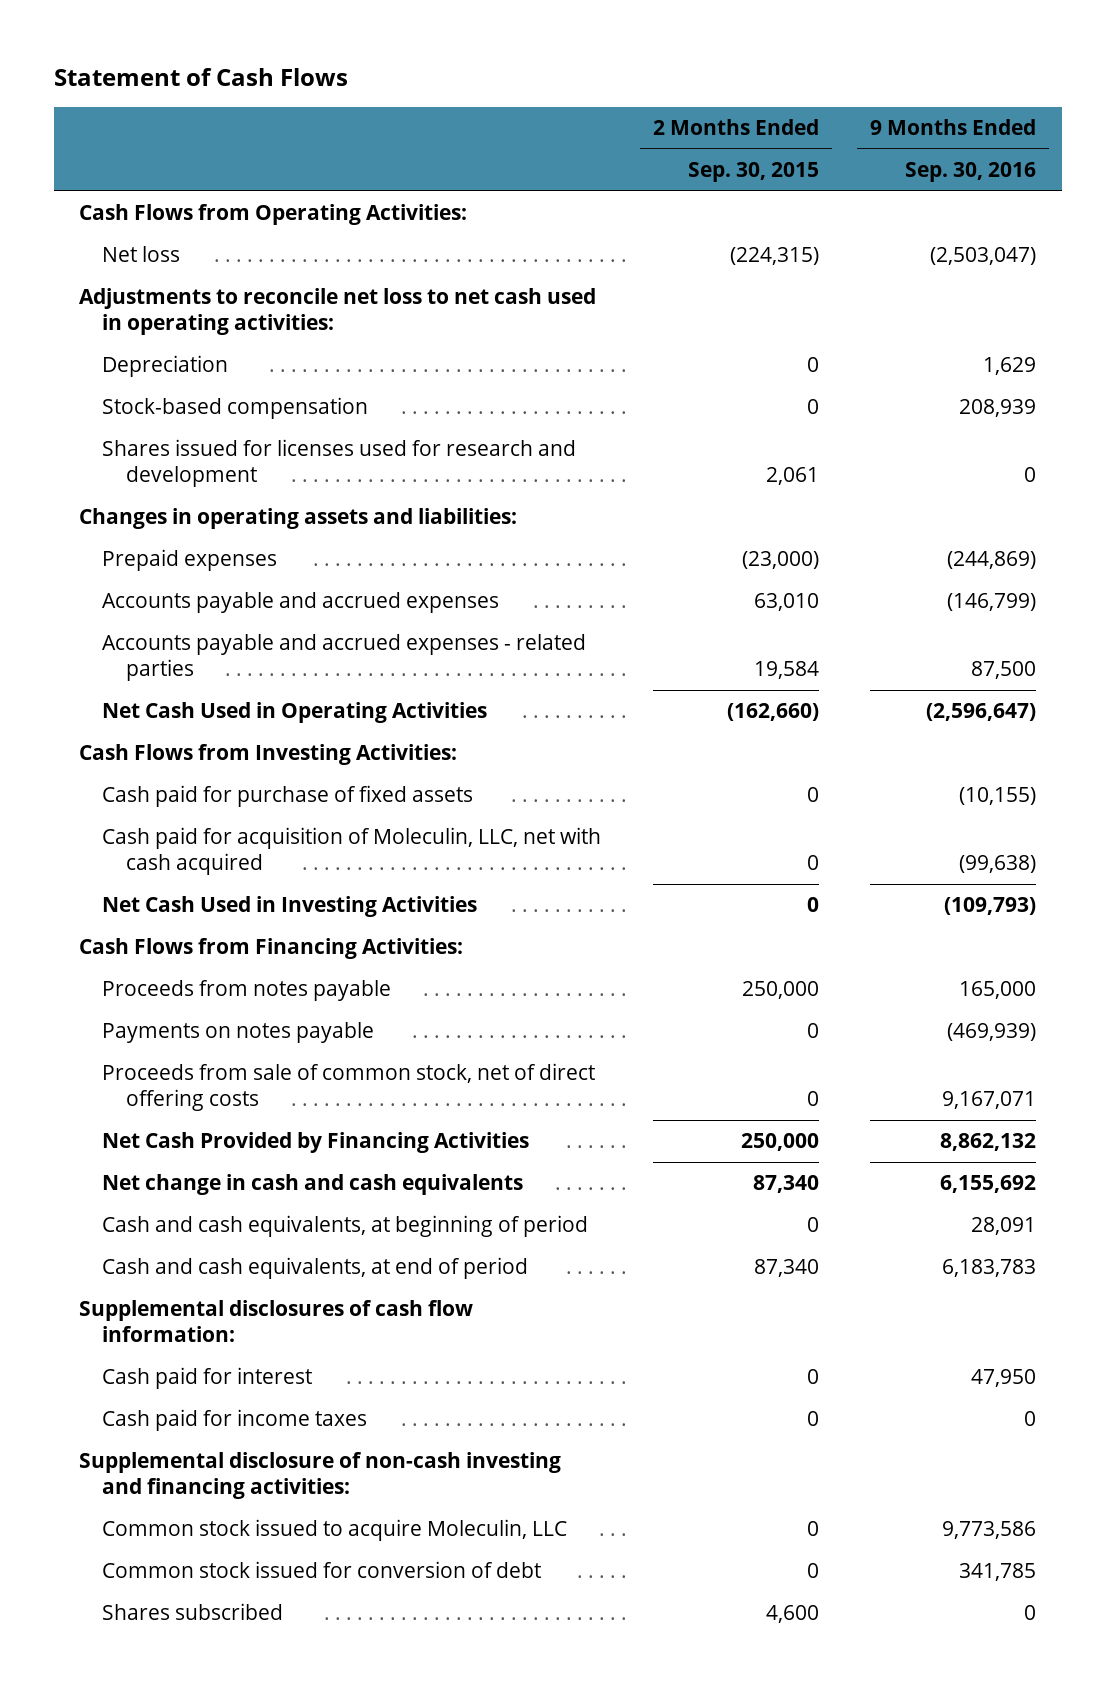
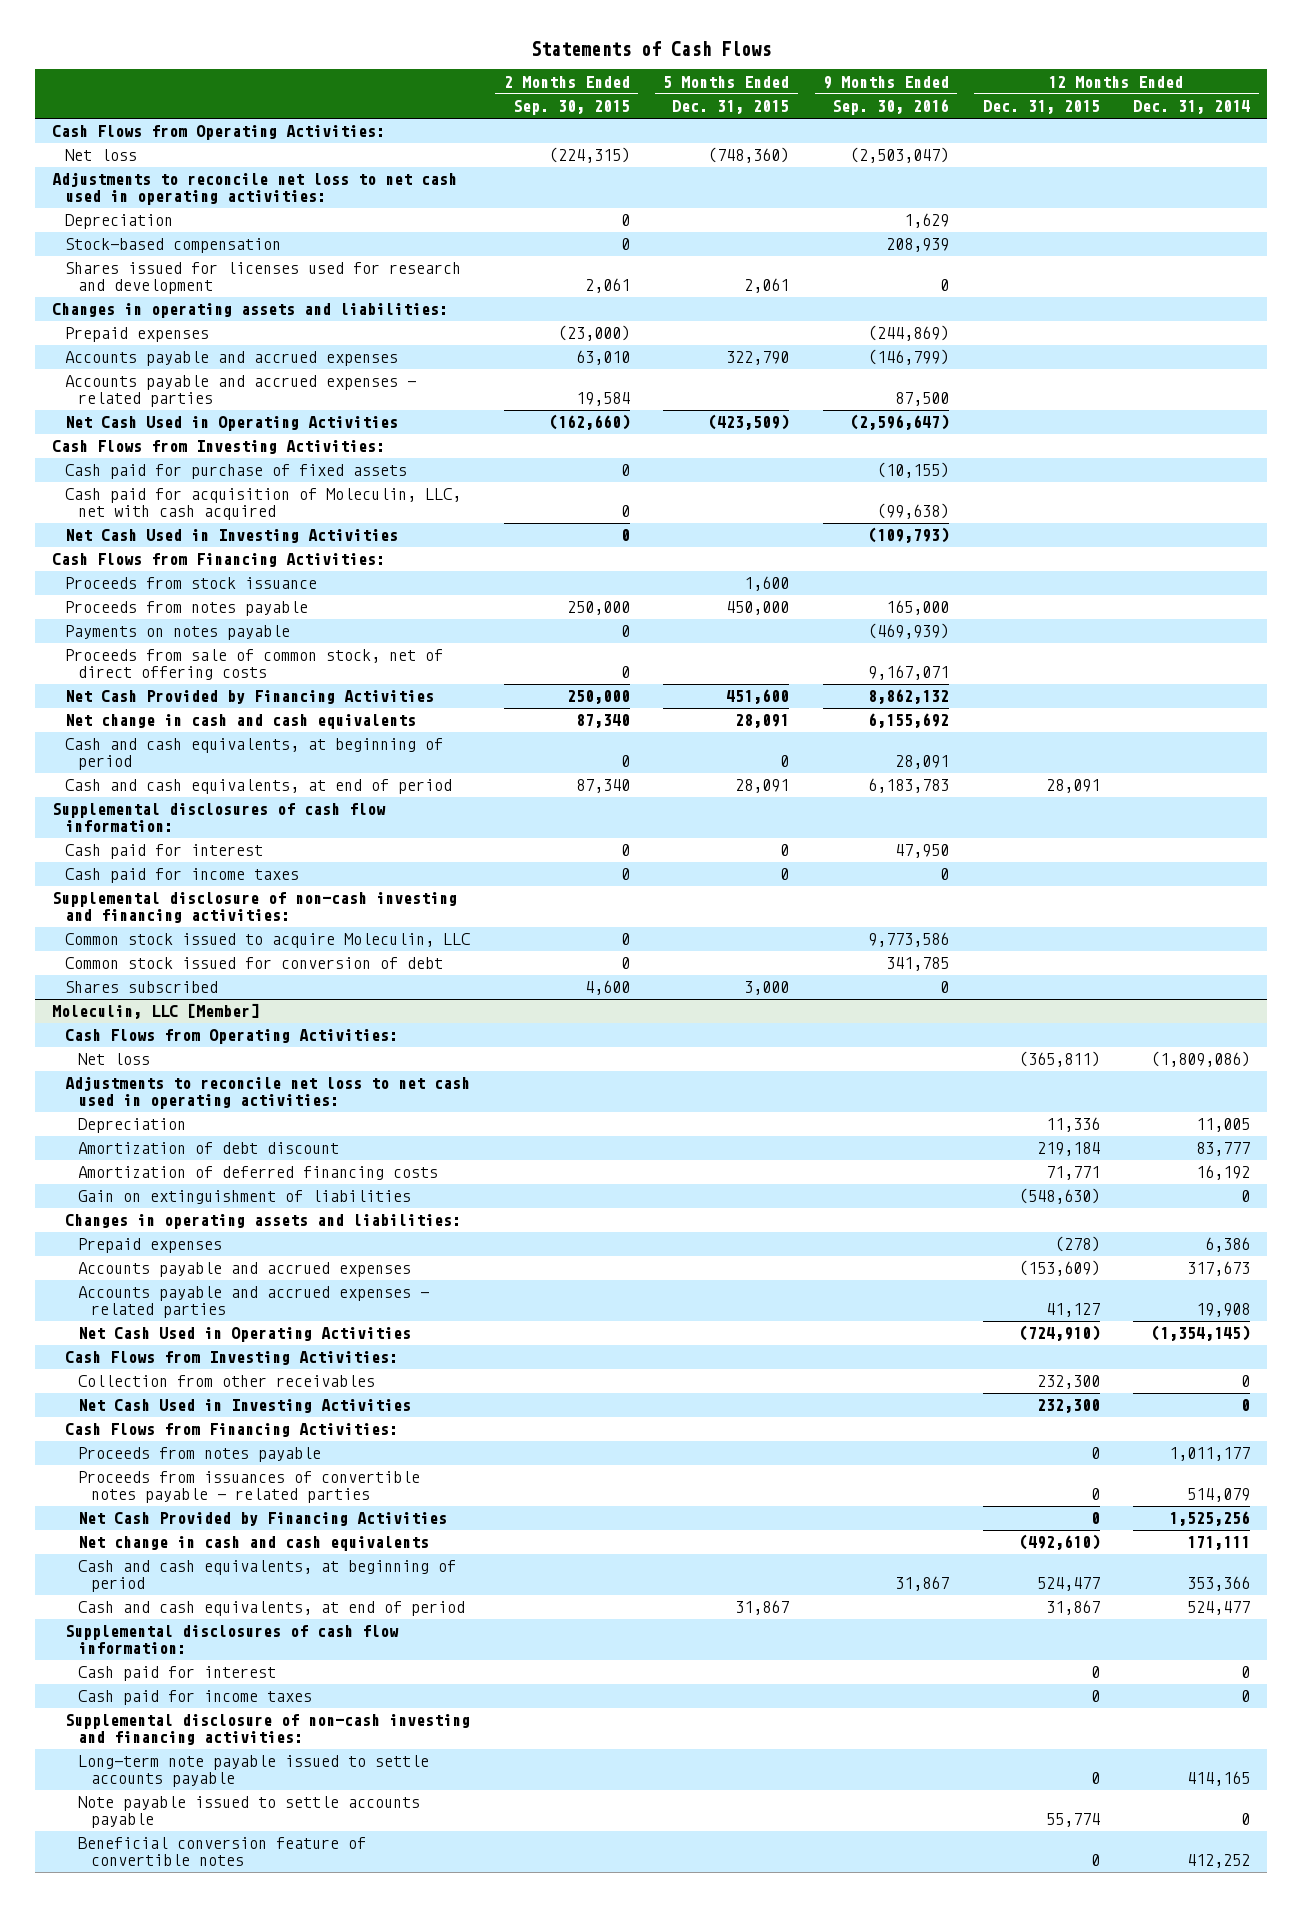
- Statement of Cash Flows
+ Statements of Cash Flows
- | 2 Months Ended Sep. 30, 2015 | 9 Months Ended Sep. 30, 2016
+ | 2 Months Ended Sep. 30, 2015 | 5 Months Ended Dec. 31, 2015 | 9 Months Ended Sep. 30, 2016 | 12 Months Ended Dec. 31, 2015 | 12 Months Ended Dec. 31, 2014
+ Proceeds from stock issuance | | 1,600 | | |
+ Moleculin, LLC [Member]
+ Cash Flows from Operating Activities:
+ Net loss | | | | (365,811) | (1,809,086)
+ Adjustments to reconcile net loss to net cash used in operating activities:
+ Depreciation | | | | 11,336 | 11,005
+ Amortization of debt discount | | | | 219,184 | 83,777
+ Amortization of deferred financing costs | | | | 71,771 | 16,192
+ Gain on extinguishment of liabilities | | | | (548,630) | 0
+ Changes in operating assets and liabilities:
+ Prepaid expenses | | | | (278) | 6,386
+ Accounts payable and accrued expenses | | | | (153,609) | 317,673
+ Accounts payable and accrued expenses - related parties | | | | 41,127 | 19,908
+ Net Cash Used in Operating Activities | | | | (724,910) | (1,354,145)
+ Cash Flows from Investing Activities:
+ Collection from other receivables | | | | 232,300 | 0
+ Net Cash Used in Investing Activities | | | | 232,300 | 0
+ Cash Flows from Financing Activities:
+ Proceeds from notes payable | | | | 0 | 1,011,177
+ Proceeds from issuances of convertible notes payable - related parties | | | | 0 | 514,079
+ Net Cash Provided by Financing Activities | | | | 0 | 1,525,256
+ Net change in cash and cash equivalents | | | | (492,610) | 171,111
+ Cash and cash equivalents, at beginning of period | | | 31,867 | 524,477 | 353,366
+ Cash and cash equivalents, at end of period | | 31,867 | | 31,867 | 524,477
+ Supplemental disclosures of cash flow information:
+ Cash paid for interest | | | | 0 | 0
+ Cash paid for income taxes | | | | 0 | 0
+ Supplemental disclosure of non-cash investing and financing activities:
+ Long-term note payable issued to settle accounts payable | | | | 0 | 414,165
+ Note payable issued to settle accounts payable | | | | 55,774 | 0
+ Beneficial conversion feature of convertible notes | | | | 0 | 412,252

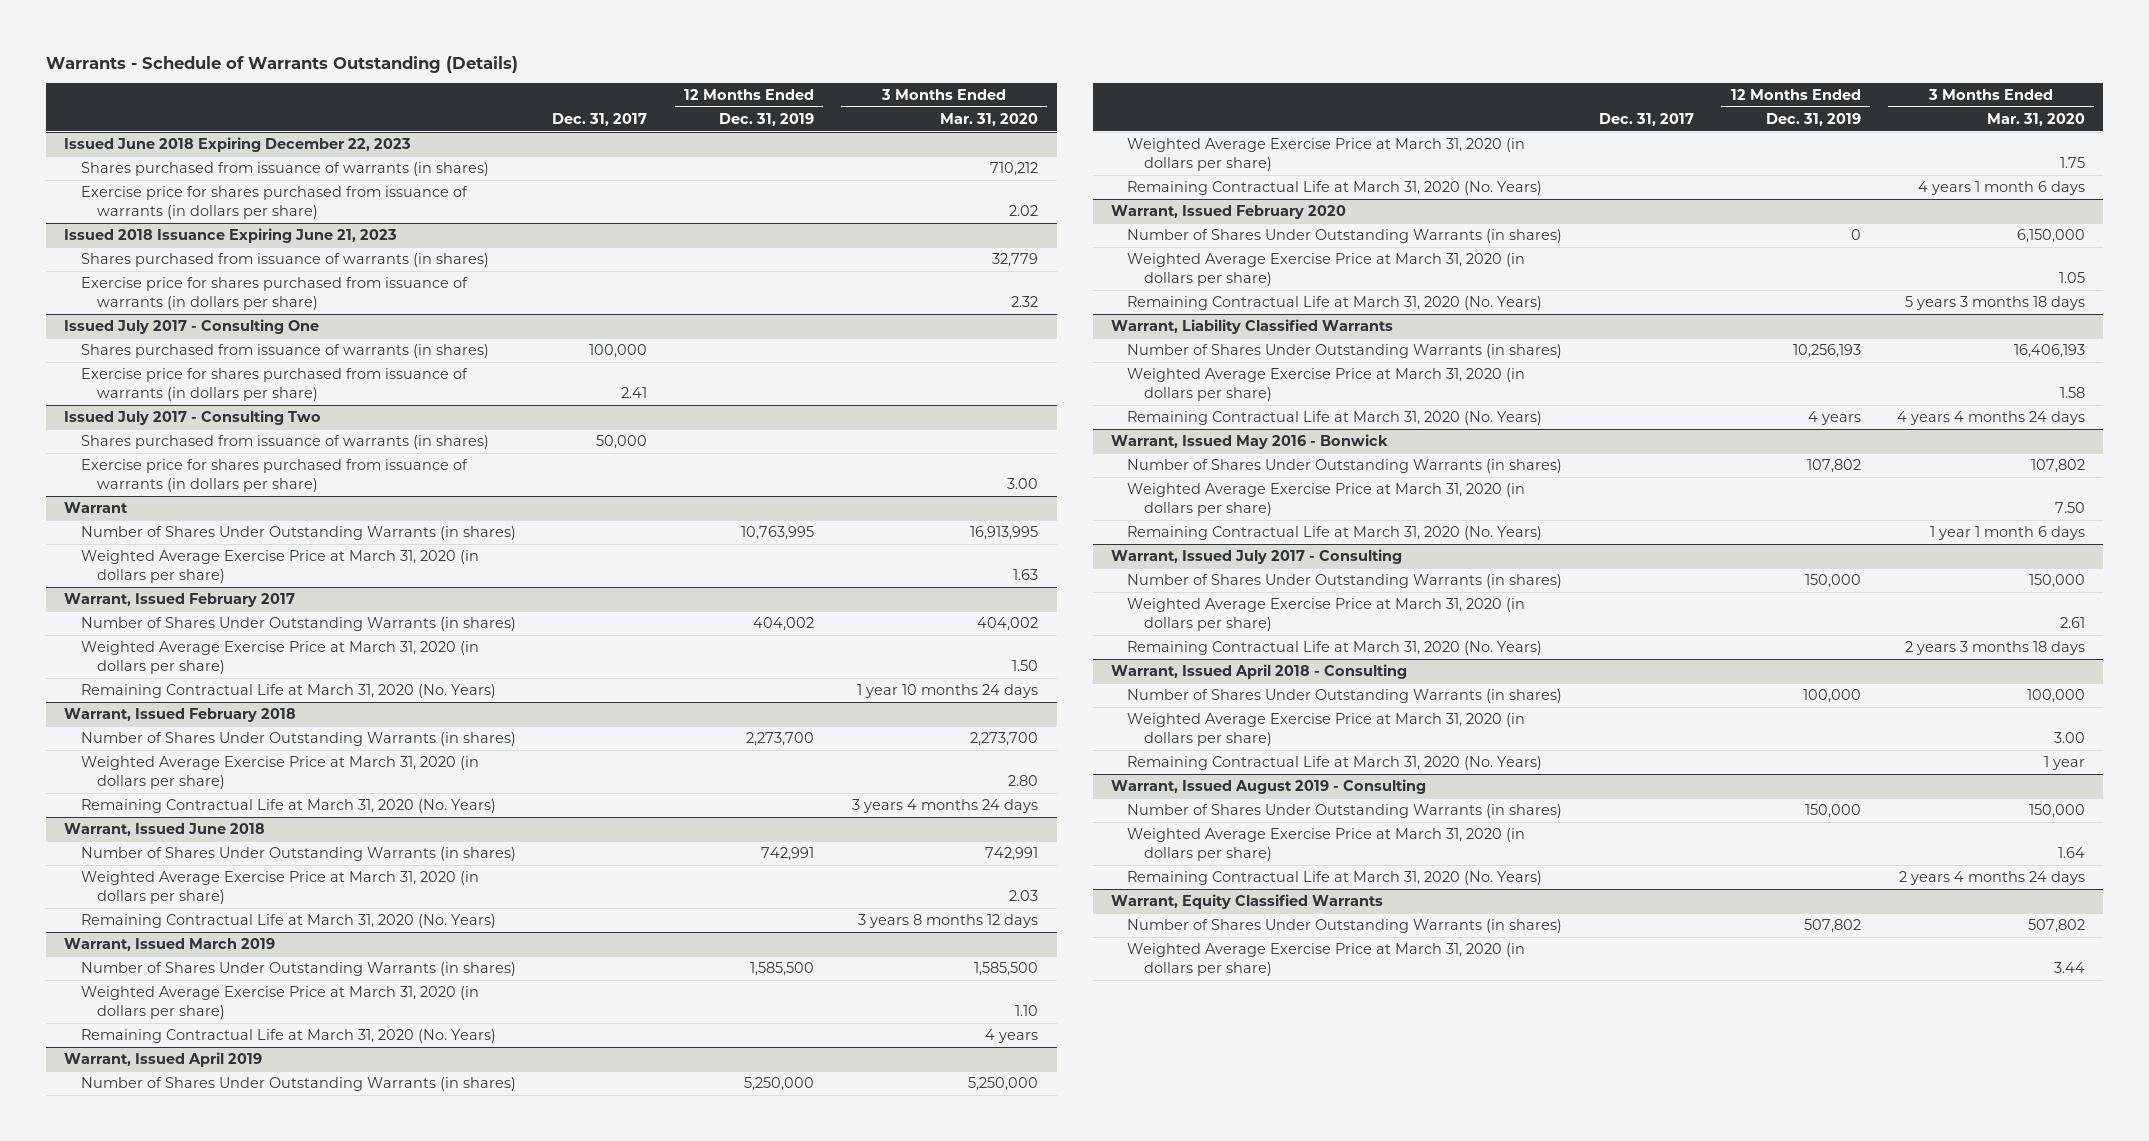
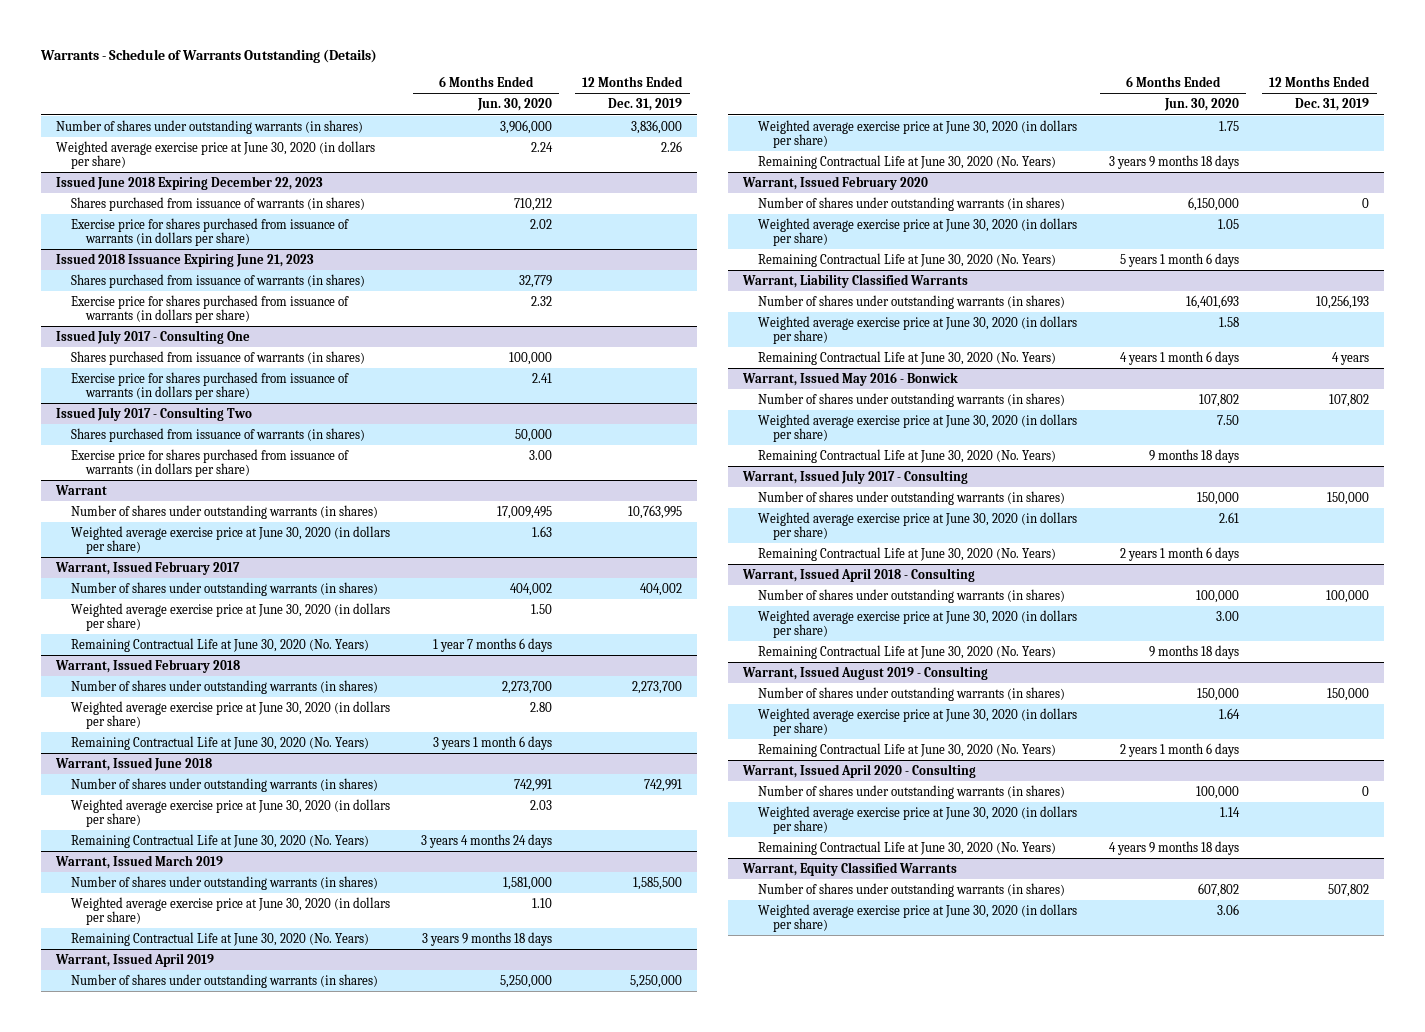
- | Dec. 31, 2017 | 12 Months Ended Dec. 31, 2019 | 3 Months Ended Mar. 31, 2020
+ | 6 Months Ended Jun. 30, 2020 | 12 Months Ended Dec. 31, 2019
+ Number of shares under outstanding warrants (in shares) | 3,906,000 | 3,836,000
+ Weighted average exercise price at June 30, 2020 (in dollars per share) | 2.24 | 2.26
@ Warrant
- Number of Shares Under Outstanding Warrants (in shares) | | 10,763,995 | 16,913,995
- Weighted Average Exercise Price at March 31, 2020 (in dollars per share) | | | 1.63
+ Number of shares under outstanding warrants (in shares) | 17,009,495 | 10,763,995
+ Weighted average exercise price at June 30, 2020 (in dollars per share) | 1.63 |
@ Warrant, Issued February 2017
- Number of Shares Under Outstanding Warrants (in shares) | | 404,002 | 404,002
- Weighted Average Exercise Price at March 31, 2020 (in dollars per share) | | | 1.50
- Remaining Contractual Life at March 31, 2020 (No. Years) | | | 1 year 10 months 24 days
+ Number of shares under outstanding warrants (in shares) | 404,002 | 404,002
+ Weighted average exercise price at June 30, 2020 (in dollars per share) | 1.50 |
+ Remaining Contractual Life at June 30, 2020 (No. Years) | 1 year 7 months 6 days |
@ Warrant, Issued February 2018
- Number of Shares Under Outstanding Warrants (in shares) | | 2,273,700 | 2,273,700
- Weighted Average Exercise Price at March 31, 2020 (in dollars per share) | | | 2.80
- Remaining Contractual Life at March 31, 2020 (No. Years) | | | 3 years 4 months 24 days
+ Number of shares under outstanding warrants (in shares) | 2,273,700 | 2,273,700
+ Weighted average exercise price at June 30, 2020 (in dollars per share) | 2.80 |
+ Remaining Contractual Life at June 30, 2020 (No. Years) | 3 years 1 month 6 days |
@ Warrant, Issued June 2018
- Number of Shares Under Outstanding Warrants (in shares) | | 742,991 | 742,991
- Weighted Average Exercise Price at March 31, 2020 (in dollars per share) | | | 2.03
- Remaining Contractual Life at March 31, 2020 (No. Years) | | | 3 years 8 months 12 days
+ Number of shares under outstanding warrants (in shares) | 742,991 | 742,991
+ Weighted average exercise price at June 30, 2020 (in dollars per share) | 2.03 |
+ Remaining Contractual Life at June 30, 2020 (No. Years) | 3 years 4 months 24 days |
@ Warrant, Issued March 2019
- Number of Shares Under Outstanding Warrants (in shares) | | 1,585,500 | 1,585,500
- Weighted Average Exercise Price at March 31, 2020 (in dollars per share) | | | 1.10
- Remaining Contractual Life at March 31, 2020 (No. Years) | | | 4 years
+ Number of shares under outstanding warrants (in shares) | 1,581,000 | 1,585,500
+ Weighted average exercise price at June 30, 2020 (in dollars per share) | 1.10 |
+ Remaining Contractual Life at June 30, 2020 (No. Years) | 3 years 9 months 18 days |
@ Warrant, Issued April 2019
- Number of Shares Under Outstanding Warrants (in shares) | | 5,250,000 | 5,250,000
- Weighted Average Exercise Price at March 31, 2020 (in dollars per share) | | | 1.75
- Remaining Contractual Life at March 31, 2020 (No. Years) | | | 4 years 1 month 6 days
+ Number of shares under outstanding warrants (in shares) | 5,250,000 | 5,250,000
+ Weighted average exercise price at June 30, 2020 (in dollars per share) | 1.75 |
+ Remaining Contractual Life at June 30, 2020 (No. Years) | 3 years 9 months 18 days |
@ Warrant, Issued February 2020
- Number of Shares Under Outstanding Warrants (in shares) | | 0 | 6,150,000
- Weighted Average Exercise Price at March 31, 2020 (in dollars per share) | | | 1.05
- Remaining Contractual Life at March 31, 2020 (No. Years) | | | 5 years 3 months 18 days
+ Number of shares under outstanding warrants (in shares) | 6,150,000 | 0
+ Weighted average exercise price at June 30, 2020 (in dollars per share) | 1.05 |
+ Remaining Contractual Life at June 30, 2020 (No. Years) | 5 years 1 month 6 days |
@ Warrant, Liability Classified Warrants
- Number of Shares Under Outstanding Warrants (in shares) | | 10,256,193 | 16,406,193
- Weighted Average Exercise Price at March 31, 2020 (in dollars per share) | | | 1.58
- Remaining Contractual Life at March 31, 2020 (No. Years) | | 4 years | 4 years 4 months 24 days
+ Number of shares under outstanding warrants (in shares) | 16,401,693 | 10,256,193
+ Weighted average exercise price at June 30, 2020 (in dollars per share) | 1.58 |
+ Remaining Contractual Life at June 30, 2020 (No. Years) | 4 years 1 month 6 days | 4 years
@ Warrant, Issued May 2016 - Bonwick
- Number of Shares Under Outstanding Warrants (in shares) | | 107,802 | 107,802
- Weighted Average Exercise Price at March 31, 2020 (in dollars per share) | | | 7.50
- Remaining Contractual Life at March 31, 2020 (No. Years) | | | 1 year 1 month 6 days
+ Number of shares under outstanding warrants (in shares) | 107,802 | 107,802
+ Weighted average exercise price at June 30, 2020 (in dollars per share) | 7.50 |
+ Remaining Contractual Life at June 30, 2020 (No. Years) | 9 months 18 days |
@ Warrant, Issued July 2017 - Consulting
- Number of Shares Under Outstanding Warrants (in shares) | | 150,000 | 150,000
- Weighted Average Exercise Price at March 31, 2020 (in dollars per share) | | | 2.61
- Remaining Contractual Life at March 31, 2020 (No. Years) | | | 2 years 3 months 18 days
+ Number of shares under outstanding warrants (in shares) | 150,000 | 150,000
+ Weighted average exercise price at June 30, 2020 (in dollars per share) | 2.61 |
+ Remaining Contractual Life at June 30, 2020 (No. Years) | 2 years 1 month 6 days |
@ Warrant, Issued April 2018 - Consulting
- Number of Shares Under Outstanding Warrants (in shares) | | 100,000 | 100,000
- Weighted Average Exercise Price at March 31, 2020 (in dollars per share) | | | 3.00
- Remaining Contractual Life at March 31, 2020 (No. Years) | | | 1 year
+ Number of shares under outstanding warrants (in shares) | 100,000 | 100,000
+ Weighted average exercise price at June 30, 2020 (in dollars per share) | 3.00 |
+ Remaining Contractual Life at June 30, 2020 (No. Years) | 9 months 18 days |
@ Warrant, Issued August 2019 - Consulting
- Number of Shares Under Outstanding Warrants (in shares) | | 150,000 | 150,000
- Weighted Average Exercise Price at March 31, 2020 (in dollars per share) | | | 1.64
- Remaining Contractual Life at March 31, 2020 (No. Years) | | | 2 years 4 months 24 days
+ Number of shares under outstanding warrants (in shares) | 150,000 | 150,000
+ Weighted average exercise price at June 30, 2020 (in dollars per share) | 1.64 |
+ Remaining Contractual Life at June 30, 2020 (No. Years) | 2 years 1 month 6 days |
+ Warrant, Issued April 2020 - Consulting
+ Number of shares under outstanding warrants (in shares) | 100,000 | 0
+ Weighted average exercise price at June 30, 2020 (in dollars per share) | 1.14 |
+ Remaining Contractual Life at June 30, 2020 (No. Years) | 4 years 9 months 18 days |
@ Warrant, Equity Classified Warrants
- Number of Shares Under Outstanding Warrants (in shares) | | 507,802 | 507,802
- Weighted Average Exercise Price at March 31, 2020 (in dollars per share) | | | 3.44
+ Number of shares under outstanding warrants (in shares) | 607,802 | 507,802
+ Weighted average exercise price at June 30, 2020 (in dollars per share) | 3.06 |

